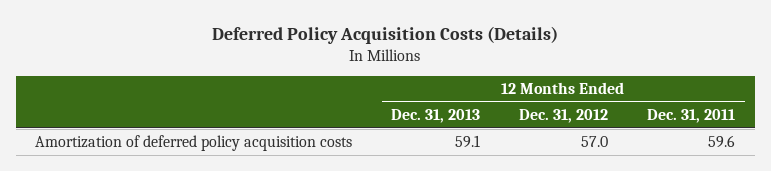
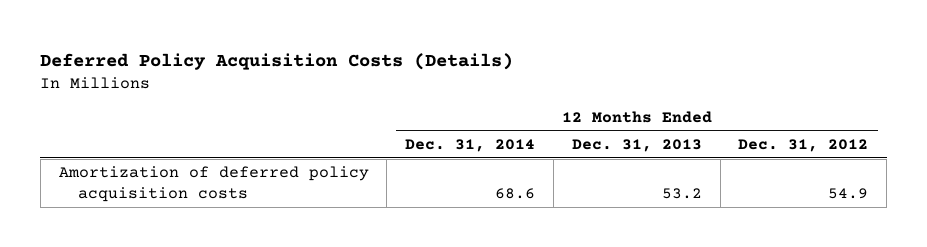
- | 12 Months Ended Dec. 31, 2013 | 12 Months Ended Dec. 31, 2012 | 12 Months Ended Dec. 31, 2011
+ | 12 Months Ended Dec. 31, 2014 | 12 Months Ended Dec. 31, 2013 | 12 Months Ended Dec. 31, 2012
- Amortization of deferred policy acquisition costs | 59.1 | 57.0 | 59.6
+ Amortization of deferred policy acquisition costs | 68.6 | 53.2 | 54.9

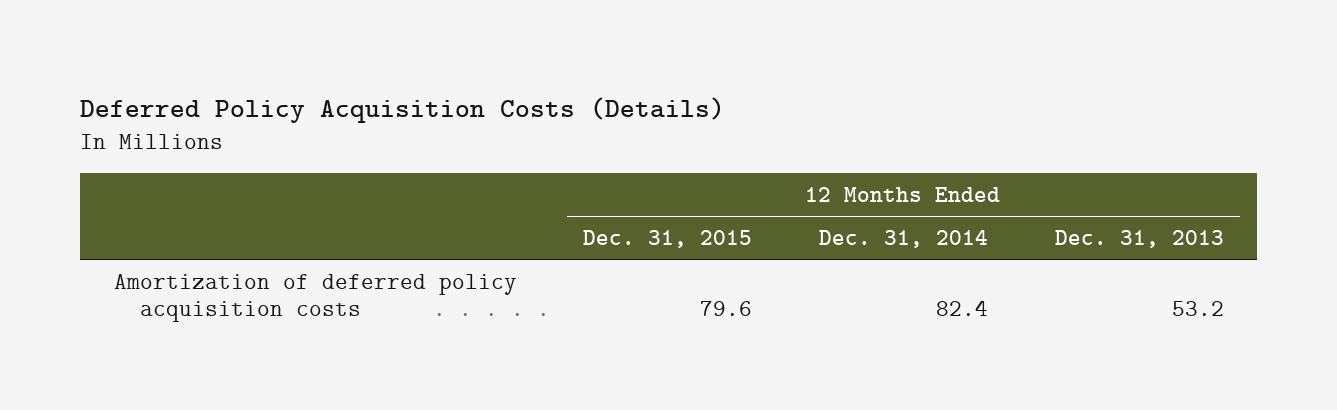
- | 12 Months Ended Dec. 31, 2014 | 12 Months Ended Dec. 31, 2013 | 12 Months Ended Dec. 31, 2012
+ | 12 Months Ended Dec. 31, 2015 | 12 Months Ended Dec. 31, 2014 | 12 Months Ended Dec. 31, 2013
- Amortization of deferred policy acquisition costs | 68.6 | 53.2 | 54.9
+ Amortization of deferred policy acquisition costs | 79.6 | 82.4 | 53.2

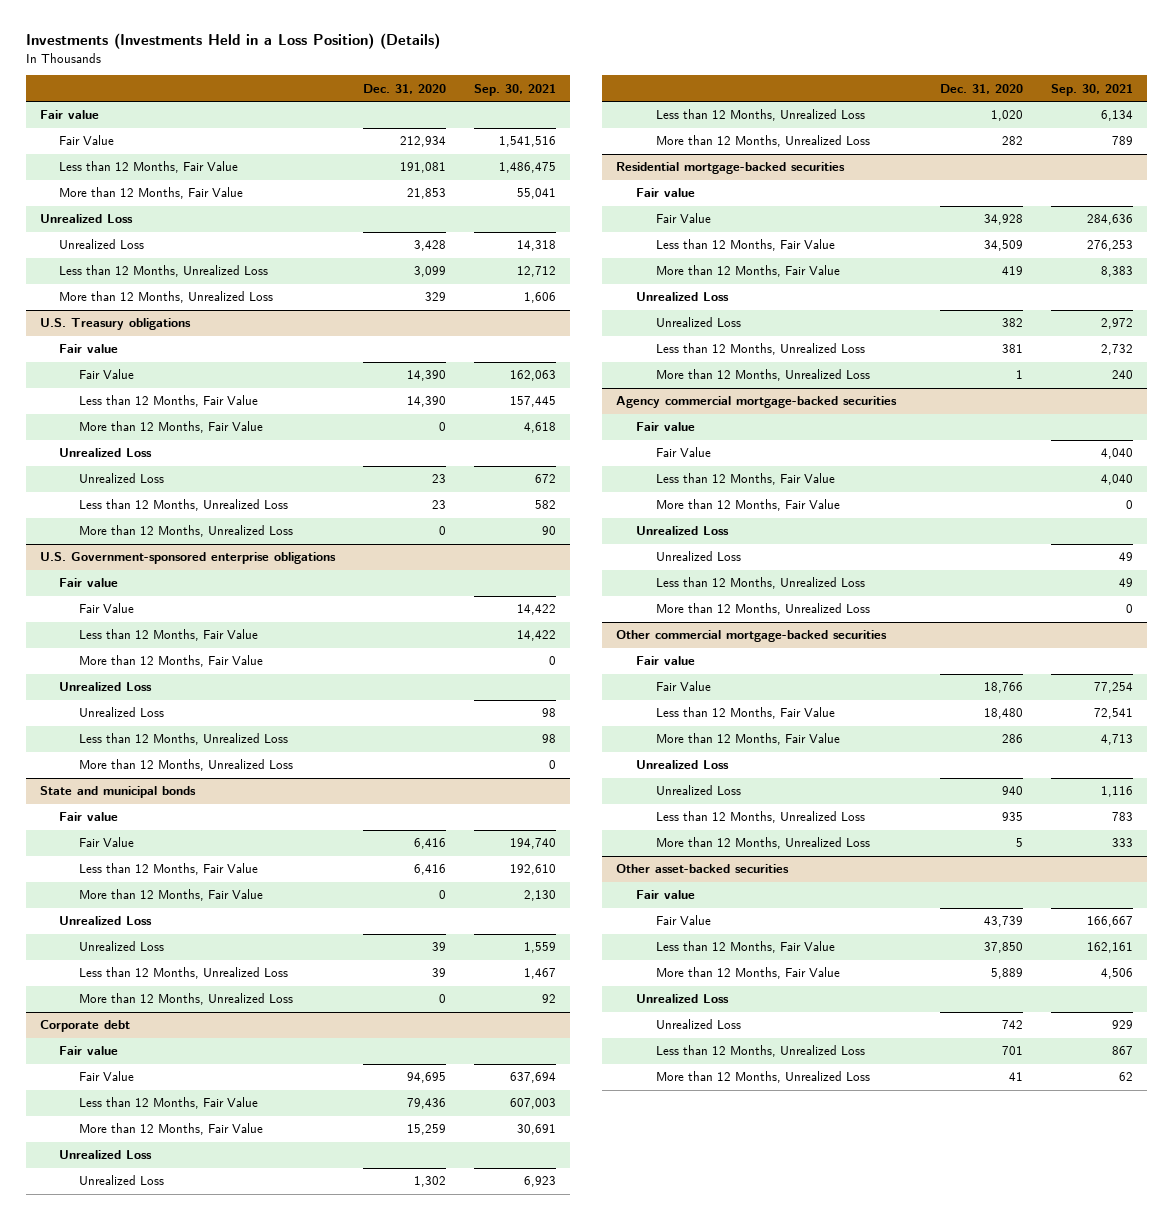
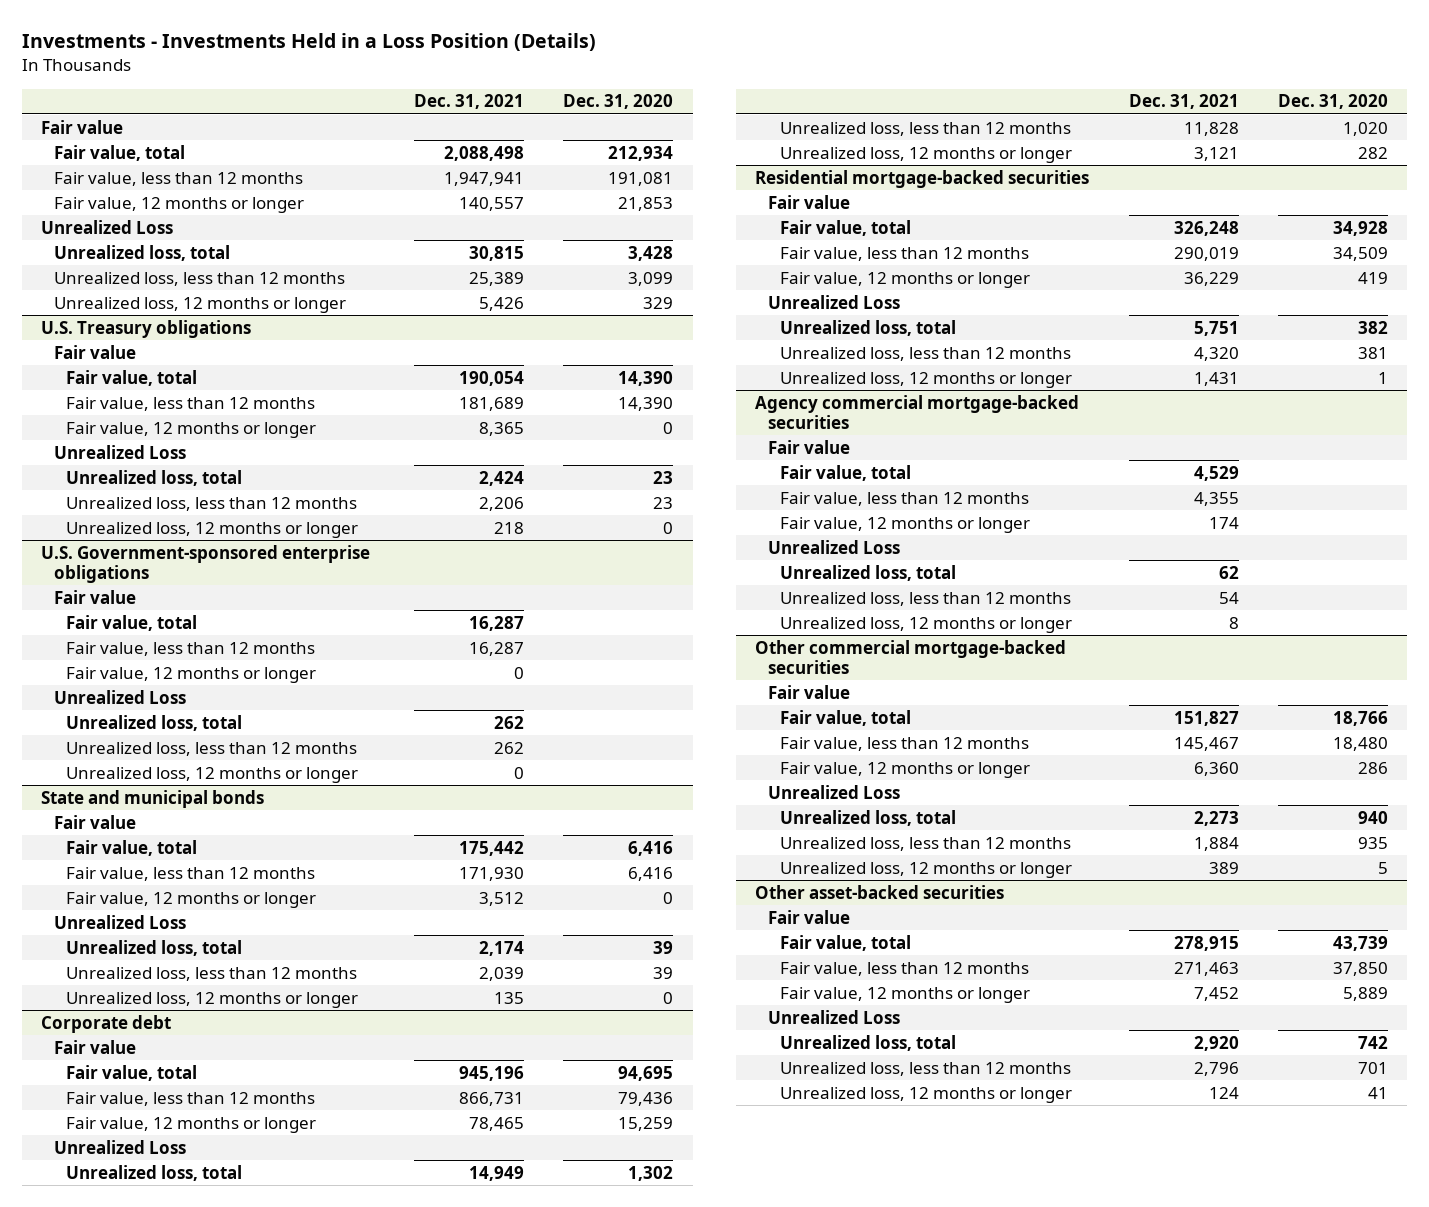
- Investments (Investments Held in a Loss Position) (Details)
+ Investments - Investments Held in a Loss Position (Details)
- | Dec. 31, 2020 | Sep. 30, 2021
+ | Dec. 31, 2021 | Dec. 31, 2020
- Fair Value | 212,934 | 1,541,516
- Less than 12 Months, Fair Value | 191,081 | 1,486,475
- More than 12 Months, Fair Value | 21,853 | 55,041
+ Fair value, total | 2,088,498 | 212,934
+ Fair value, less than 12 months | 1,947,941 | 191,081
+ Fair value, 12 months or longer | 140,557 | 21,853
- Unrealized Loss | 3,428 | 14,318
- Less than 12 Months, Unrealized Loss | 3,099 | 12,712
- More than 12 Months, Unrealized Loss | 329 | 1,606
+ Unrealized loss, total | 30,815 | 3,428
+ Unrealized loss, less than 12 months | 25,389 | 3,099
+ Unrealized loss, 12 months or longer | 5,426 | 329
@ U.S. Treasury obligations
- Fair Value | 14,390 | 162,063
- Less than 12 Months, Fair Value | 14,390 | 157,445
- More than 12 Months, Fair Value | 0 | 4,618
+ Fair value, total | 190,054 | 14,390
+ Fair value, less than 12 months | 181,689 | 14,390
+ Fair value, 12 months or longer | 8,365 | 0
- Unrealized Loss | 23 | 672
- Less than 12 Months, Unrealized Loss | 23 | 582
- More than 12 Months, Unrealized Loss | 0 | 90
+ Unrealized loss, total | 2,424 | 23
+ Unrealized loss, less than 12 months | 2,206 | 23
+ Unrealized loss, 12 months or longer | 218 | 0
@ U.S. Government-sponsored enterprise obligations
- Fair Value | | 14,422
- Less than 12 Months, Fair Value | | 14,422
- More than 12 Months, Fair Value | | 0
- Unrealized Loss
+ Fair value, total | 16,287 |
+ Fair value, less than 12 months | 16,287 |
+ Fair value, 12 months or longer | 0 |
- Less than 12 Months, Unrealized Loss | | 98
- More than 12 Months, Unrealized Loss | | 0
+ Unrealized loss, total | 262 |
+ Unrealized loss, less than 12 months | 262 |
+ Unrealized loss, 12 months or longer | 0 |
@ State and municipal bonds
- Fair Value | 6,416 | 194,740
- Less than 12 Months, Fair Value | 6,416 | 192,610
- More than 12 Months, Fair Value | 0 | 2,130
+ Fair value, total | 175,442 | 6,416
+ Fair value, less than 12 months | 171,930 | 6,416
+ Fair value, 12 months or longer | 3,512 | 0
- Unrealized Loss | 39 | 1,559
- Less than 12 Months, Unrealized Loss | 39 | 1,467
- More than 12 Months, Unrealized Loss | 0 | 92
+ Unrealized loss, total | 2,174 | 39
+ Unrealized loss, less than 12 months | 2,039 | 39
+ Unrealized loss, 12 months or longer | 135 | 0
@ Corporate debt
- Fair Value | 94,695 | 637,694
- Less than 12 Months, Fair Value | 79,436 | 607,003
- More than 12 Months, Fair Value | 15,259 | 30,691
+ Fair value, total | 945,196 | 94,695
+ Fair value, less than 12 months | 866,731 | 79,436
+ Fair value, 12 months or longer | 78,465 | 15,259
- Unrealized Loss | 1,302 | 6,923
- Less than 12 Months, Unrealized Loss | 1,020 | 6,134
- More than 12 Months, Unrealized Loss | 282 | 789
+ Unrealized loss, total | 14,949 | 1,302
+ Unrealized loss, less than 12 months | 11,828 | 1,020
+ Unrealized loss, 12 months or longer | 3,121 | 282
@ Residential mortgage-backed securities
- Fair Value | 34,928 | 284,636
- Less than 12 Months, Fair Value | 34,509 | 276,253
- More than 12 Months, Fair Value | 419 | 8,383
+ Fair value, total | 326,248 | 34,928
+ Fair value, less than 12 months | 290,019 | 34,509
+ Fair value, 12 months or longer | 36,229 | 419
- Unrealized Loss | 382 | 2,972
- Less than 12 Months, Unrealized Loss | 381 | 2,732
- More than 12 Months, Unrealized Loss | 1 | 240
+ Unrealized loss, total | 5,751 | 382
+ Unrealized loss, less than 12 months | 4,320 | 381
+ Unrealized loss, 12 months or longer | 1,431 | 1
@ Agency commercial mortgage-backed securities
- Fair Value | | 4,040
- Less than 12 Months, Fair Value | | 4,040
- More than 12 Months, Fair Value | | 0
- Unrealized Loss
+ Fair value, total | 4,529 |
+ Fair value, less than 12 months | 4,355 |
+ Fair value, 12 months or longer | 174 |
- Less than 12 Months, Unrealized Loss | | 49
- More than 12 Months, Unrealized Loss | | 0
+ Unrealized loss, total | 62 |
+ Unrealized loss, less than 12 months | 54 |
+ Unrealized loss, 12 months or longer | 8 |
@ Other commercial mortgage-backed securities
- Fair Value | 18,766 | 77,254
- Less than 12 Months, Fair Value | 18,480 | 72,541
- More than 12 Months, Fair Value | 286 | 4,713
+ Fair value, total | 151,827 | 18,766
+ Fair value, less than 12 months | 145,467 | 18,480
+ Fair value, 12 months or longer | 6,360 | 286
- Unrealized Loss | 940 | 1,116
- Less than 12 Months, Unrealized Loss | 935 | 783
- More than 12 Months, Unrealized Loss | 5 | 333
+ Unrealized loss, total | 2,273 | 940
+ Unrealized loss, less than 12 months | 1,884 | 935
+ Unrealized loss, 12 months or longer | 389 | 5
@ Other asset-backed securities
- Fair Value | 43,739 | 166,667
- Less than 12 Months, Fair Value | 37,850 | 162,161
- More than 12 Months, Fair Value | 5,889 | 4,506
+ Fair value, total | 278,915 | 43,739
+ Fair value, less than 12 months | 271,463 | 37,850
+ Fair value, 12 months or longer | 7,452 | 5,889
- Unrealized Loss | 742 | 929
- Less than 12 Months, Unrealized Loss | 701 | 867
- More than 12 Months, Unrealized Loss | 41 | 62
+ Unrealized loss, total | 2,920 | 742
+ Unrealized loss, less than 12 months | 2,796 | 701
+ Unrealized loss, 12 months or longer | 124 | 41

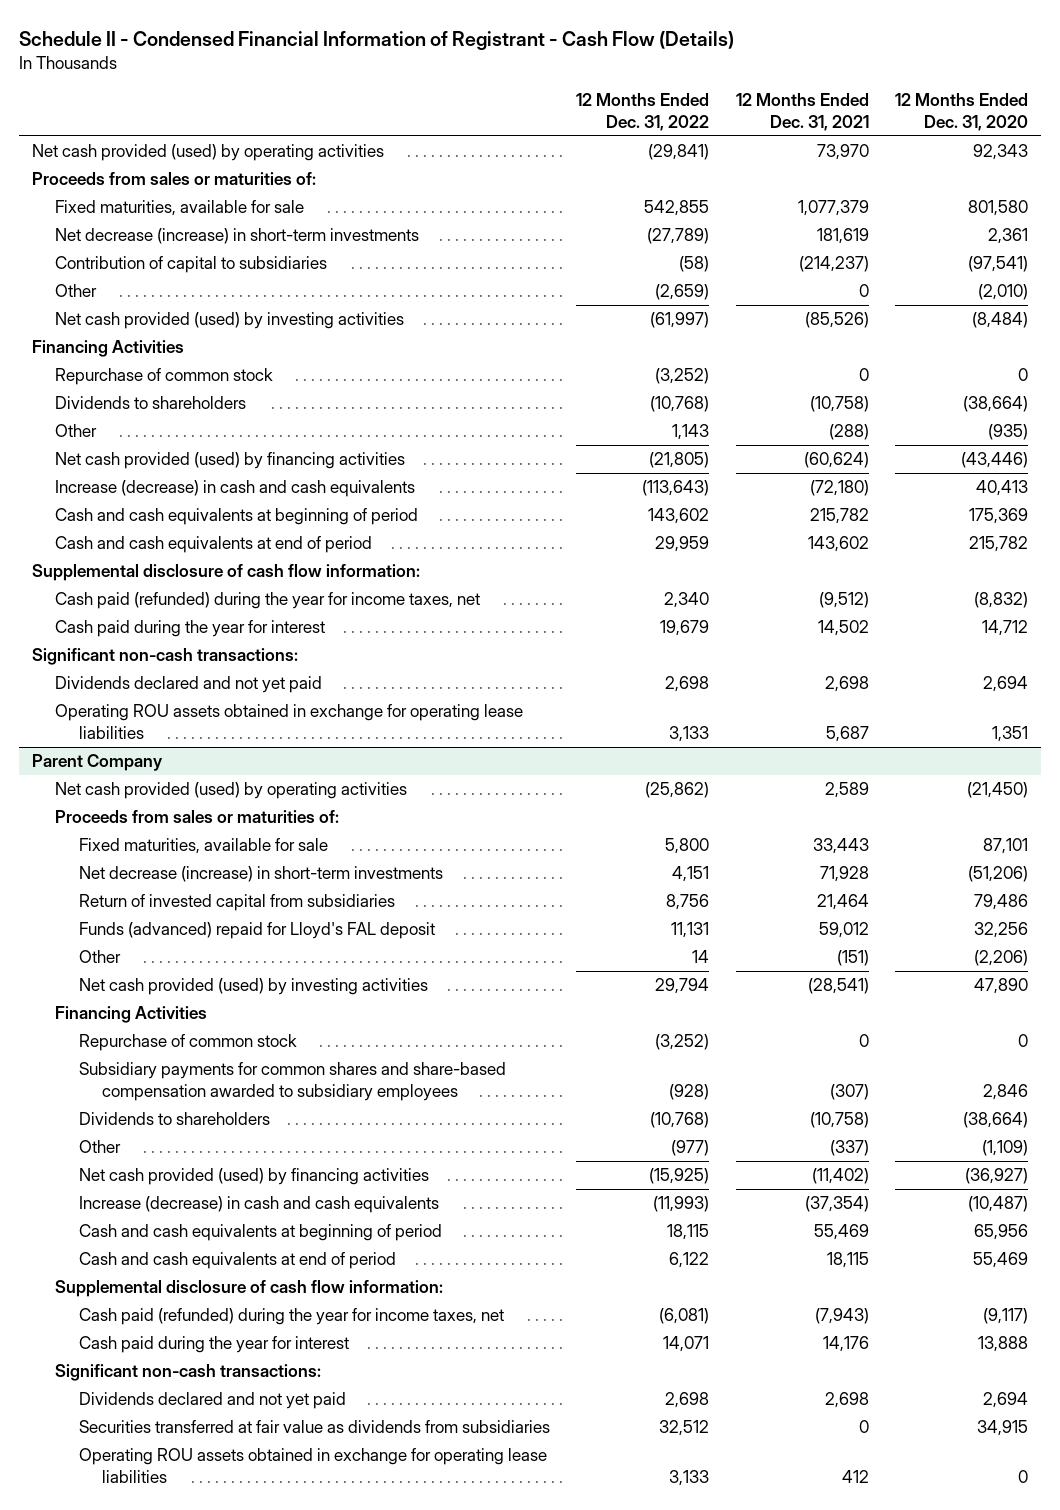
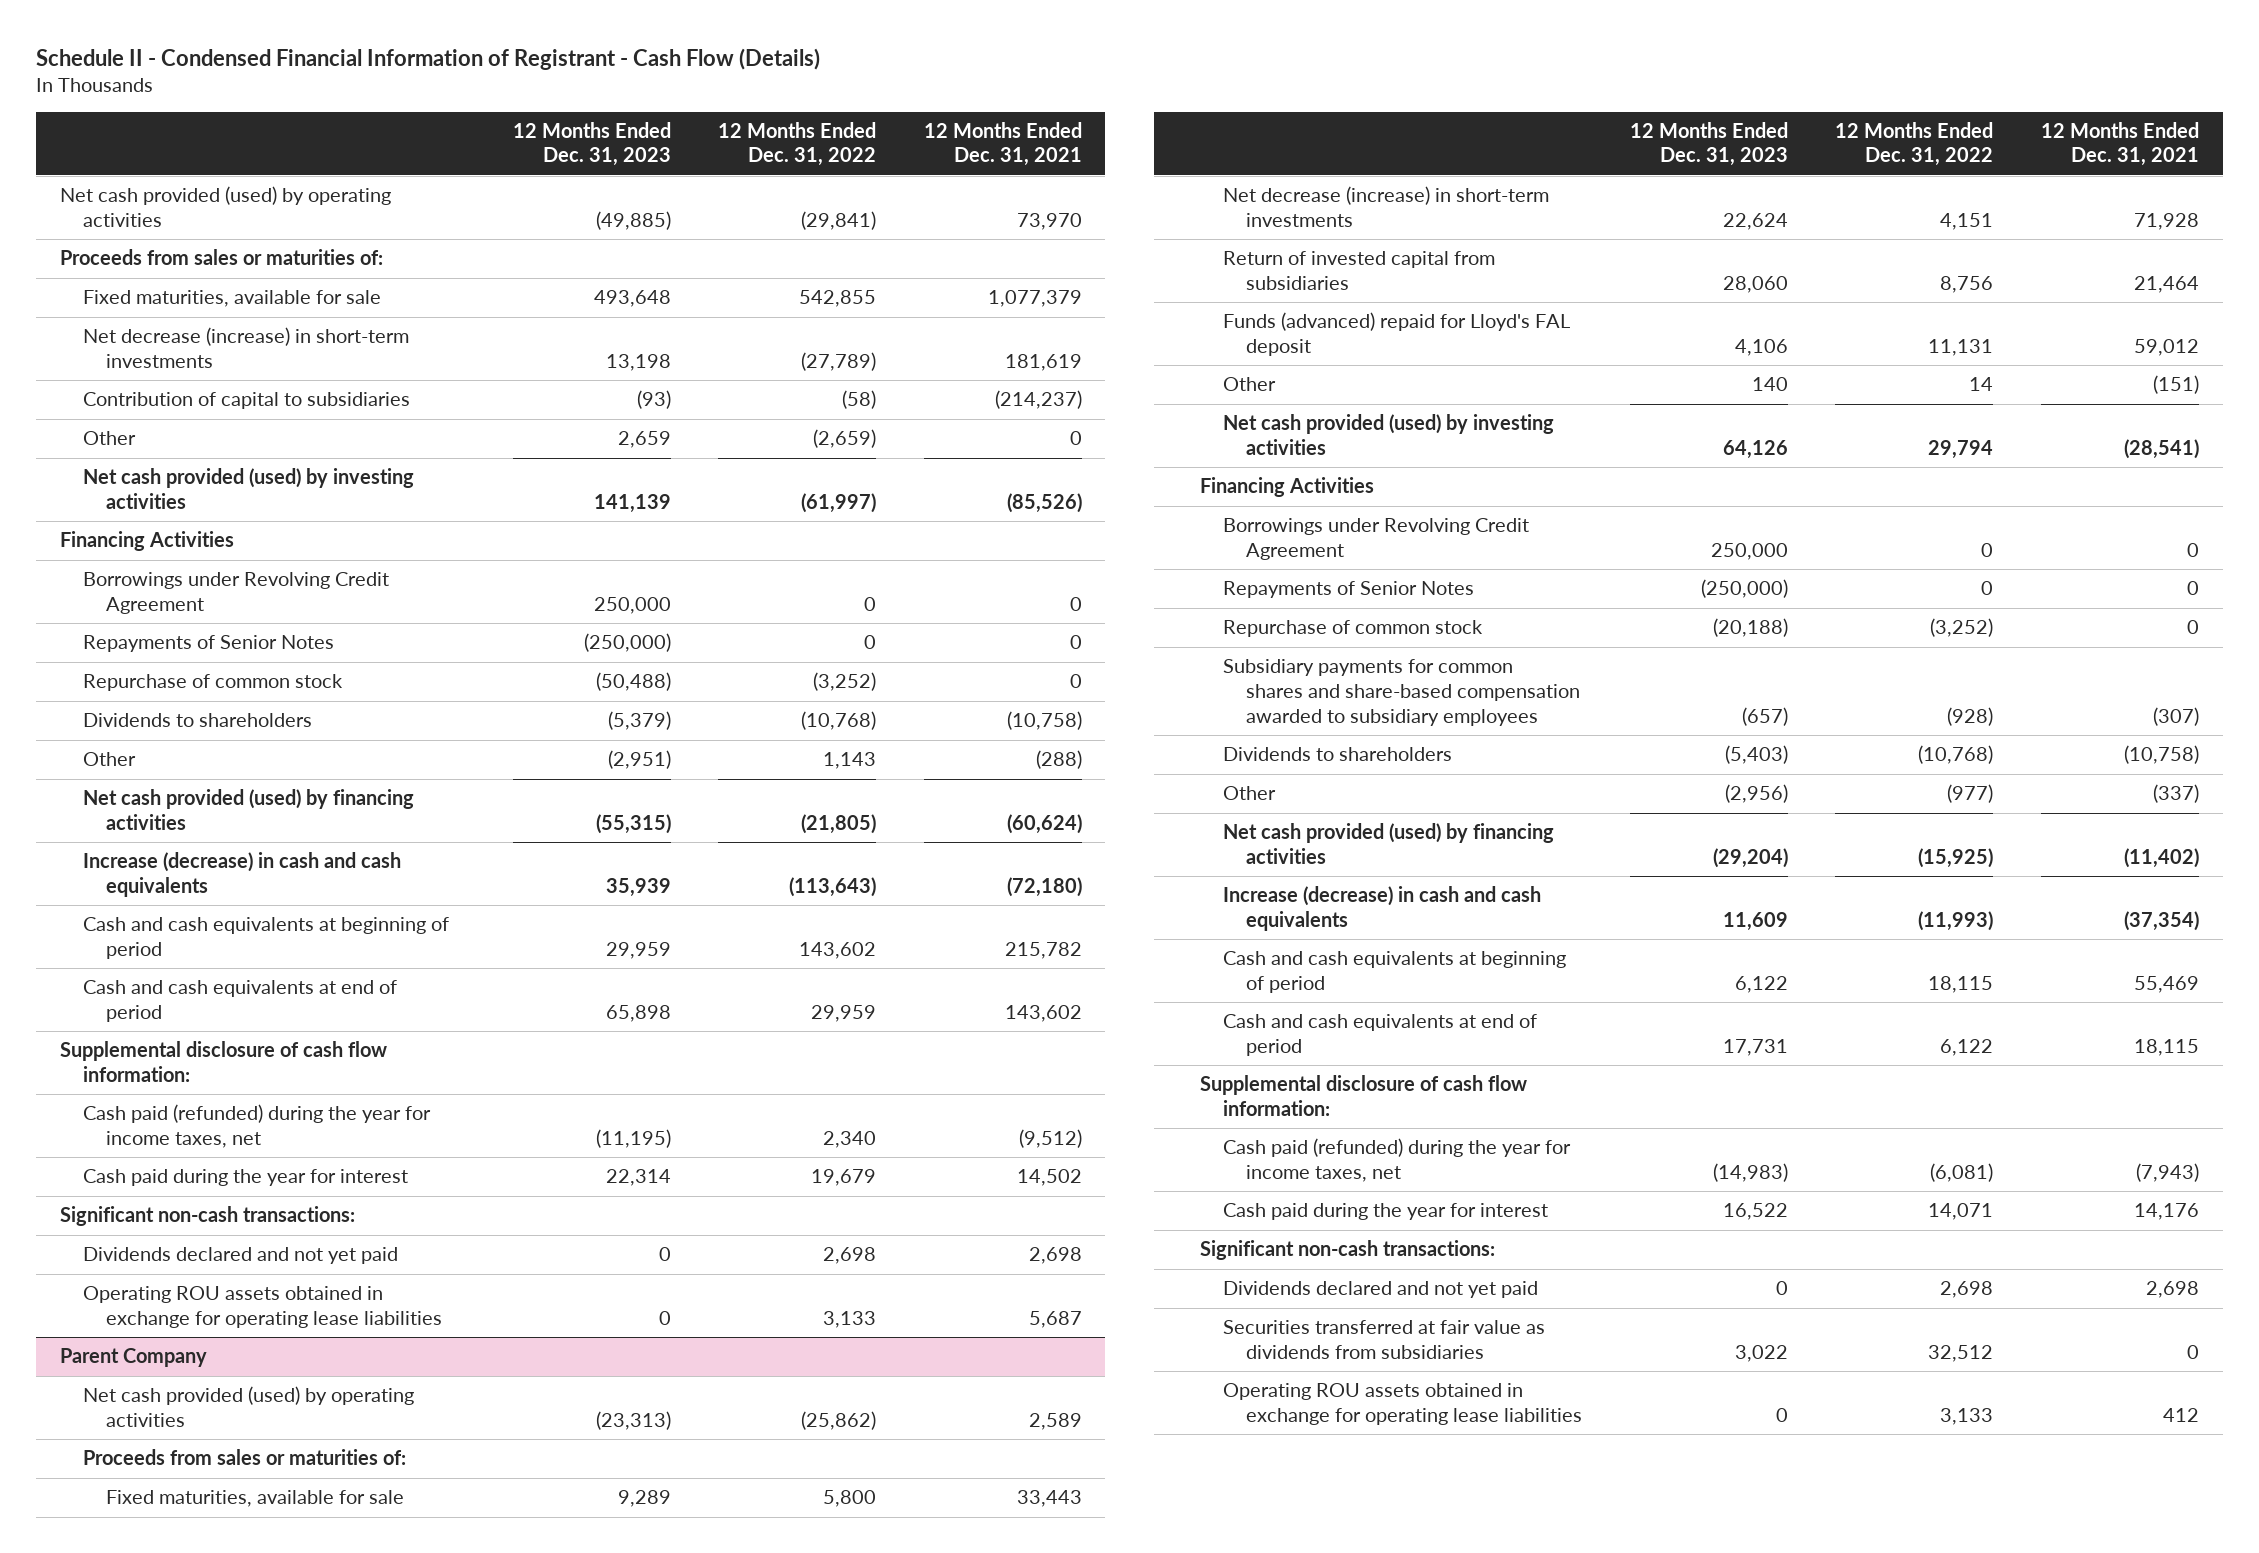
- | 12 Months Ended Dec. 31, 2022 | 12 Months Ended Dec. 31, 2021 | 12 Months Ended Dec. 31, 2020
+ | 12 Months Ended Dec. 31, 2023 | 12 Months Ended Dec. 31, 2022 | 12 Months Ended Dec. 31, 2021
+ Borrowings under Revolving Credit Agreement | 250,000 | 0 | 0
+ Repayments of Senior Notes | (250,000) | 0 | 0
@ Parent Company
+ Borrowings under Revolving Credit Agreement | 250,000 | 0 | 0
+ Repayments of Senior Notes | (250,000) | 0 | 0

